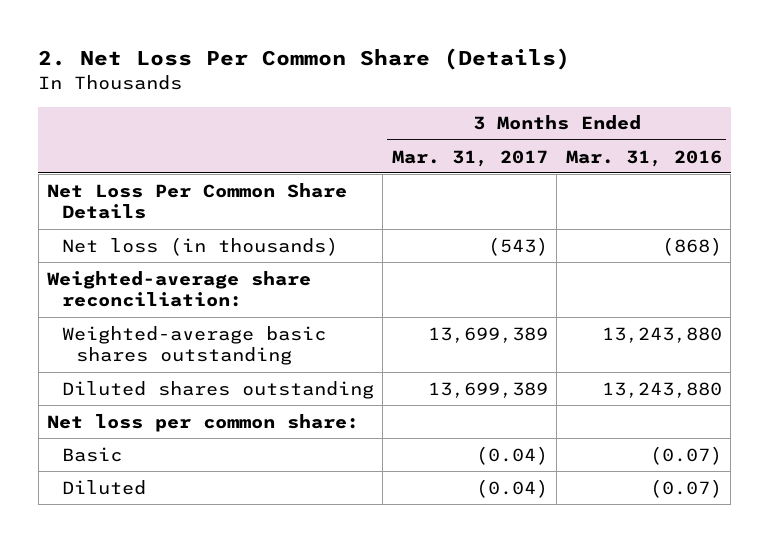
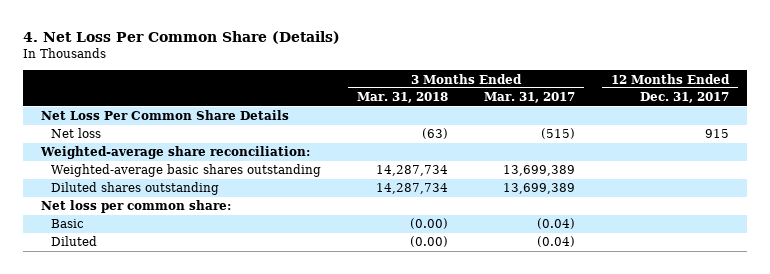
- 2. Net Loss Per Common Share (Details)
+ 4. Net Loss Per Common Share (Details)
- | 3 Months Ended Mar. 31, 2017 | 3 Months Ended Mar. 31, 2016
+ | 3 Months Ended Mar. 31, 2018 | 3 Months Ended Mar. 31, 2017 | 12 Months Ended Dec. 31, 2017
- Net loss (in thousands) | (543) | (868)
+ Net loss | (63) | (515) | 915

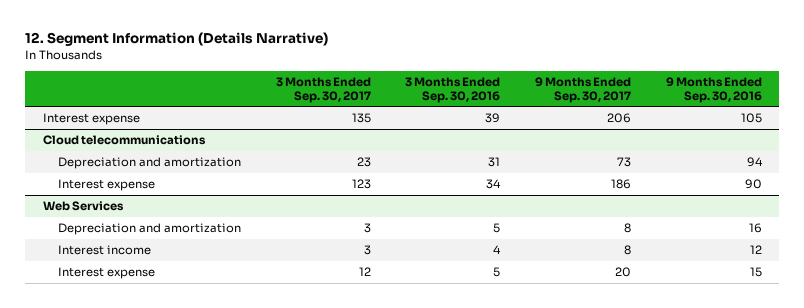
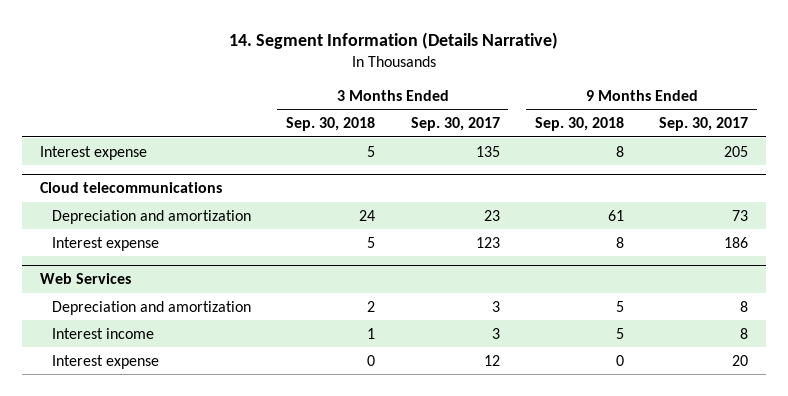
- 12. Segment Information (Details Narrative)
+ 14. Segment Information (Details Narrative)
- | 3 Months Ended Sep. 30, 2017 | 3 Months Ended Sep. 30, 2016 | 9 Months Ended Sep. 30, 2017 | 9 Months Ended Sep. 30, 2016
+ | 3 Months Ended Sep. 30, 2018 | 3 Months Ended Sep. 30, 2017 | 9 Months Ended Sep. 30, 2018 | 9 Months Ended Sep. 30, 2017
- Interest expense | 135 | 39 | 206 | 105
+ Interest expense | 5 | 135 | 8 | 205

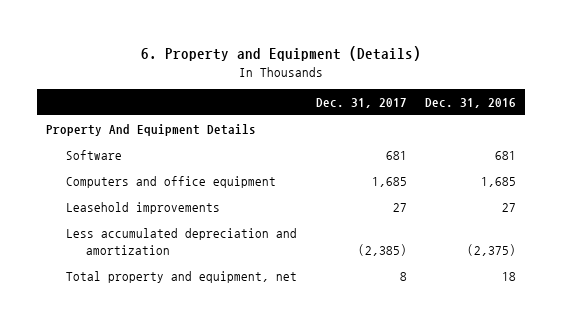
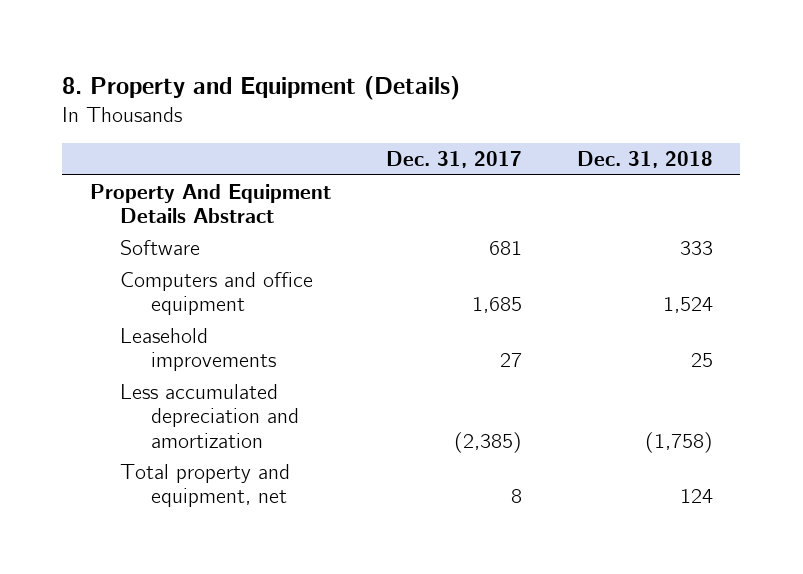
- 6. Property and Equipment (Details)
+ 8. Property and Equipment (Details)
- | Dec. 31, 2017 | Dec. 31, 2016
+ | Dec. 31, 2017 | Dec. 31, 2018
- Property And Equipment Details
+ Property And Equipment Details Abstract

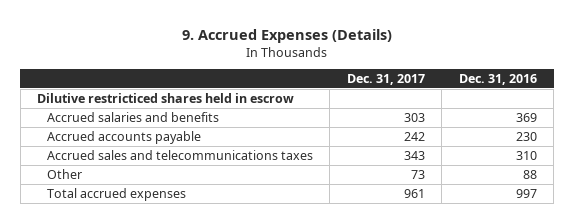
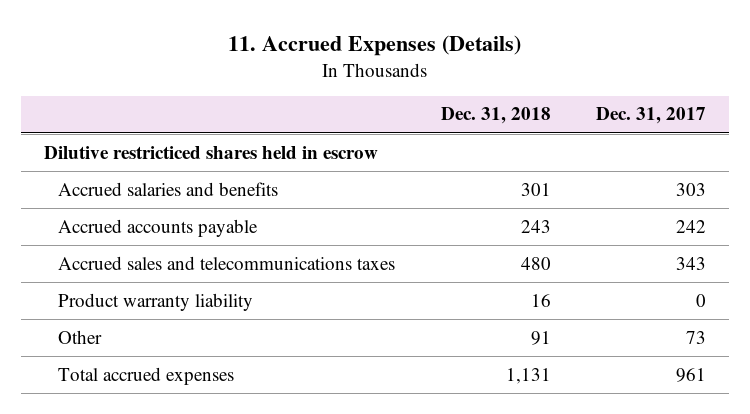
- 9. Accrued Expenses (Details)
+ 11. Accrued Expenses (Details)
- | Dec. 31, 2017 | Dec. 31, 2016
+ | Dec. 31, 2018 | Dec. 31, 2017
+ Product warranty liability | 16 | 0

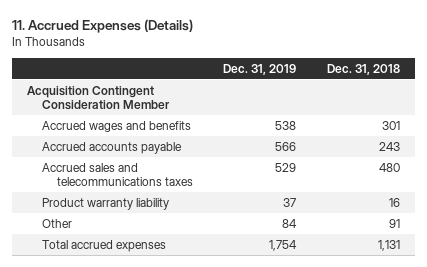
- | Dec. 31, 2018 | Dec. 31, 2017
+ | Dec. 31, 2019 | Dec. 31, 2018
- Dilutive restricticed shares held in escrow
- Accrued salaries and benefits | 301 | 303
+ Acquisition Contingent Consideration Member
+ Accrued wages and benefits | 538 | 301

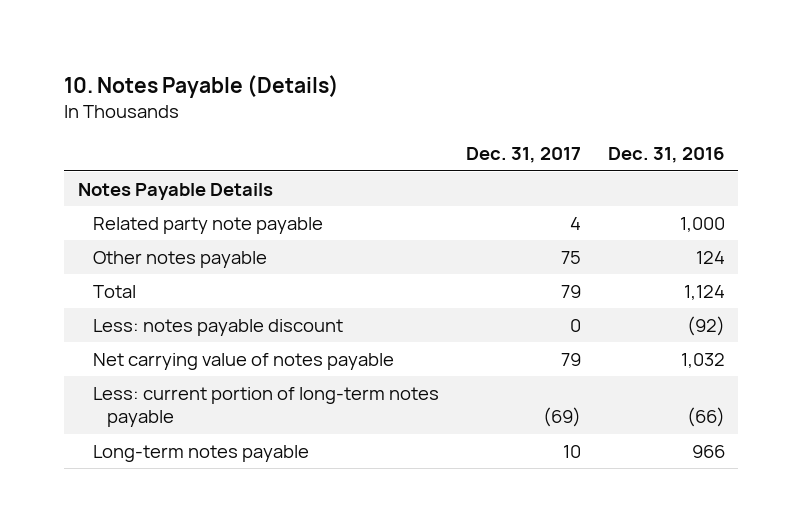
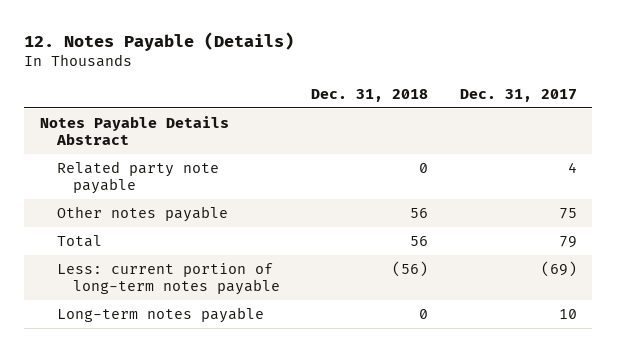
- 10. Notes Payable (Details)
+ 12. Notes Payable (Details)
- | Dec. 31, 2017 | Dec. 31, 2016
+ | Dec. 31, 2018 | Dec. 31, 2017
- Notes Payable Details
+ Notes Payable Details Abstract
- Less: notes payable discount | 0 | (92)
- Net carrying value of notes payable | 79 | 1,032

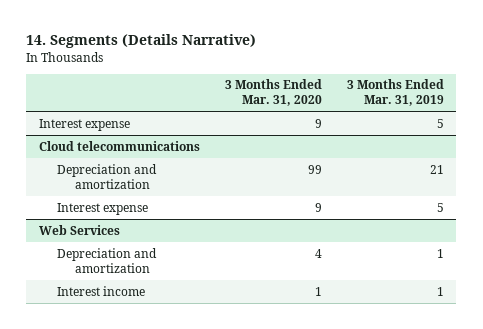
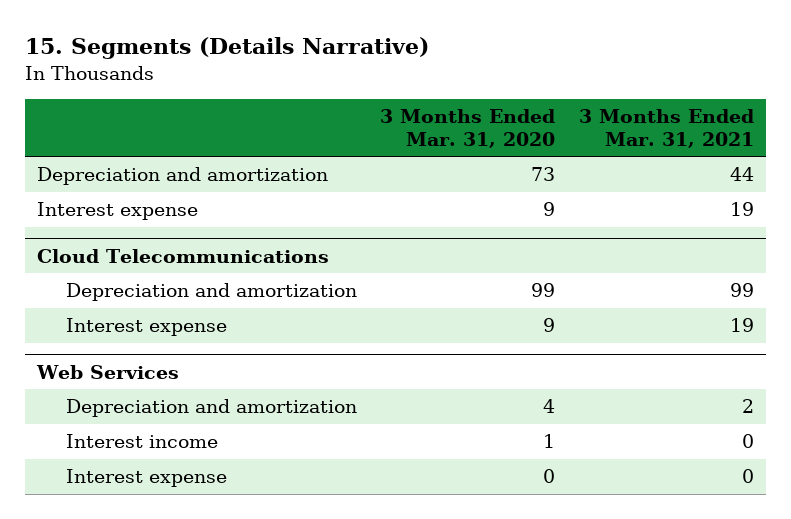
- 14. Segments (Details Narrative)
+ 15. Segments (Details Narrative)
- | 3 Months Ended Mar. 31, 2020 | 3 Months Ended Mar. 31, 2019
+ | 3 Months Ended Mar. 31, 2020 | 3 Months Ended Mar. 31, 2021
+ Depreciation and amortization | 73 | 44
- Cloud telecommunications
+ Cloud Telecommunications
@ Web Services
+ Interest expense | 0 | 0

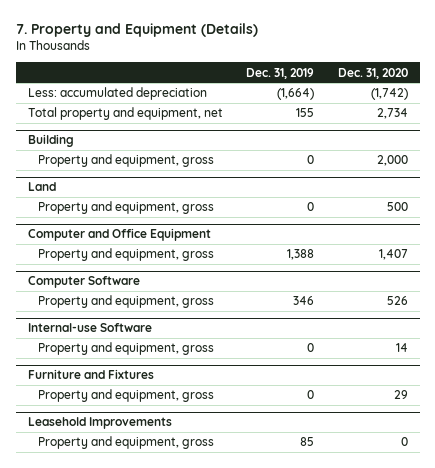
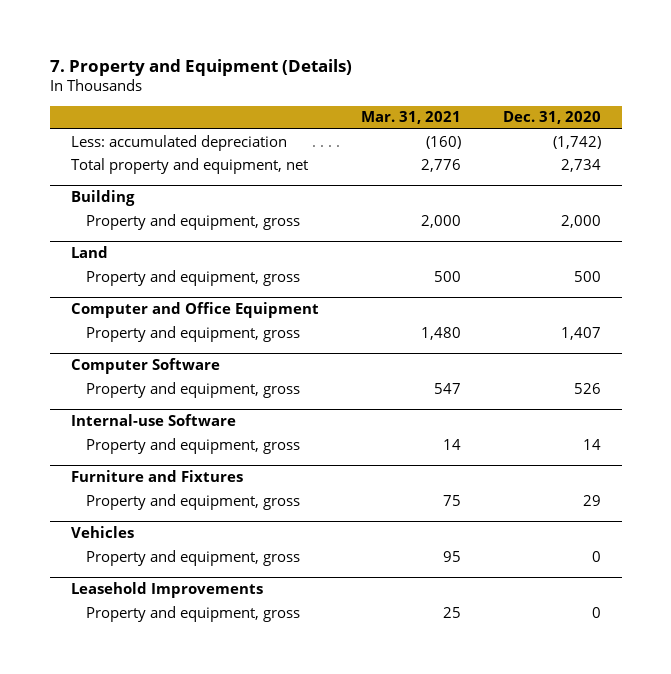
- | Dec. 31, 2019 | Dec. 31, 2020
+ | Mar. 31, 2021 | Dec. 31, 2020
+ Vehicles
+ Property and equipment, gross | 95 | 0

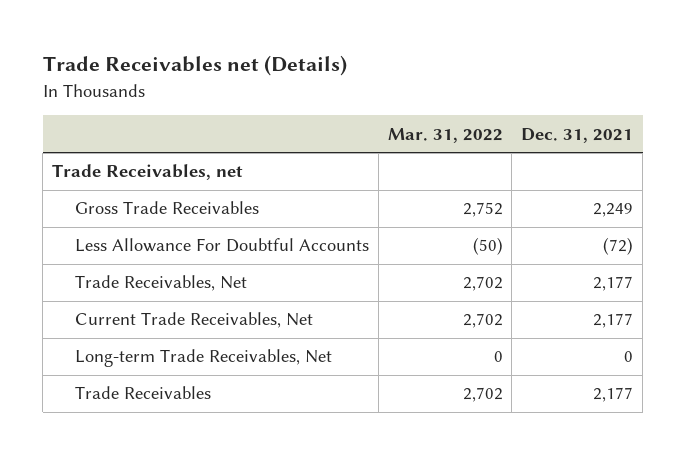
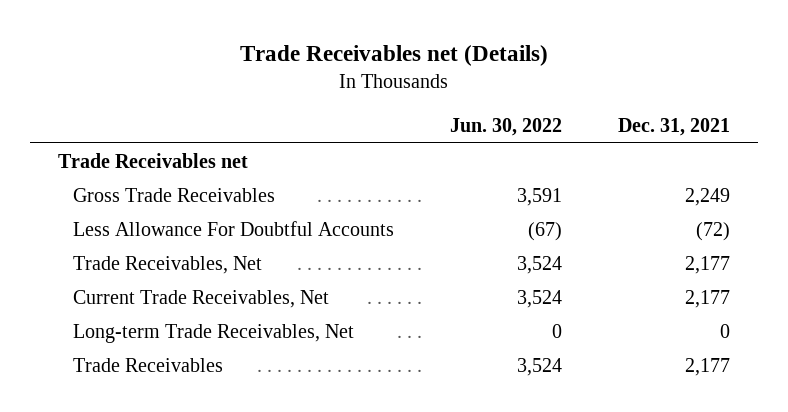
- | Mar. 31, 2022 | Dec. 31, 2021
+ | Jun. 30, 2022 | Dec. 31, 2021
- Trade Receivables, net
+ Trade Receivables net

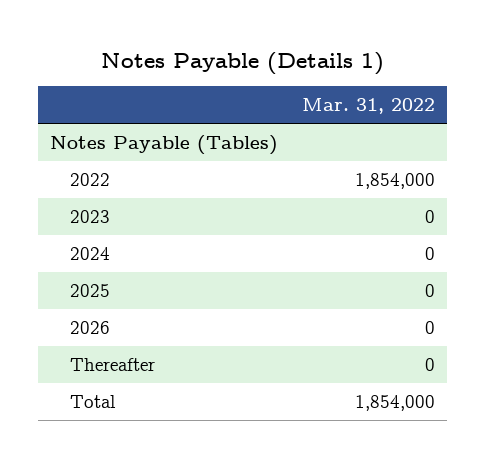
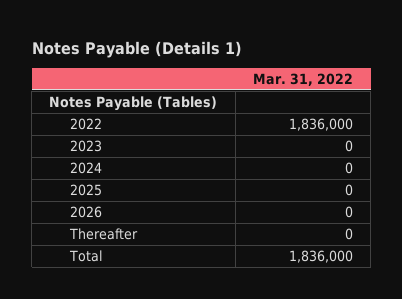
- 2022 | 1,854,000
+ 2022 | 1,836,000
- Total | 1,854,000
+ Total | 1,836,000

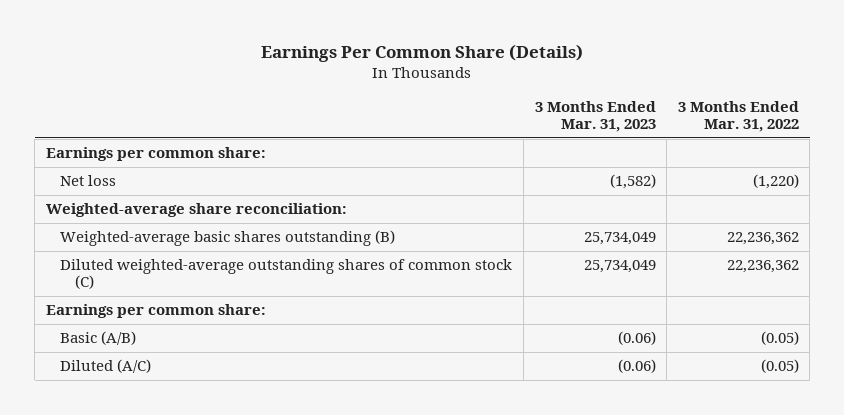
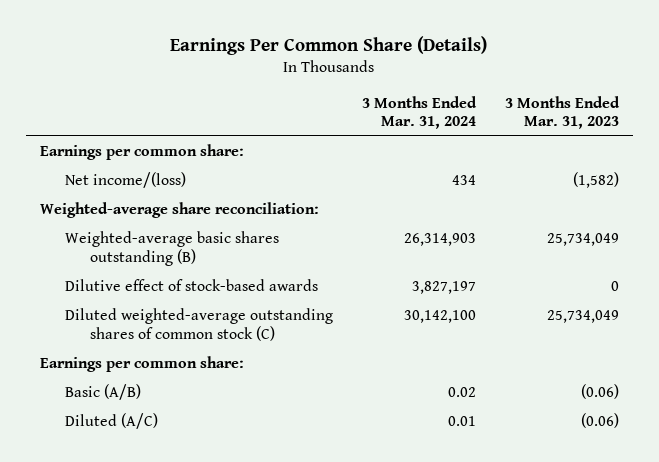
- | 3 Months Ended Mar. 31, 2023 | 3 Months Ended Mar. 31, 2022
+ | 3 Months Ended Mar. 31, 2024 | 3 Months Ended Mar. 31, 2023
- Net loss | (1,582) | (1,220)
+ Net income/(loss) | 434 | (1,582)
+ Dilutive effect of stock-based awards | 3,827,197 | 0

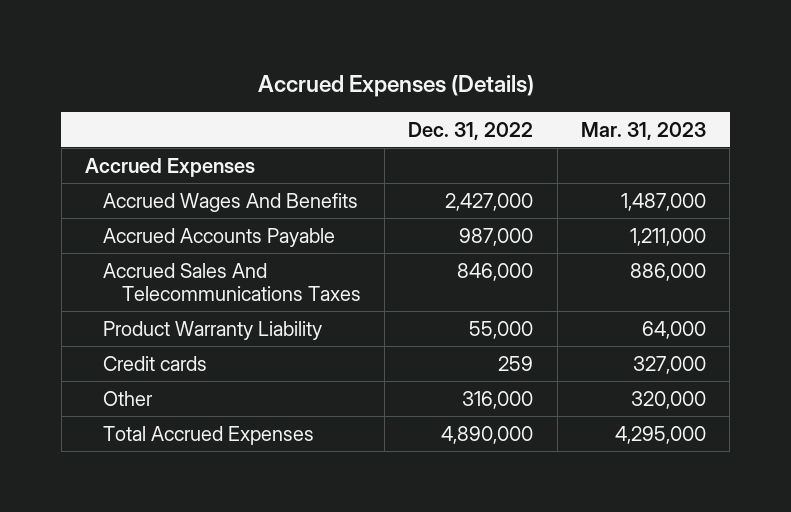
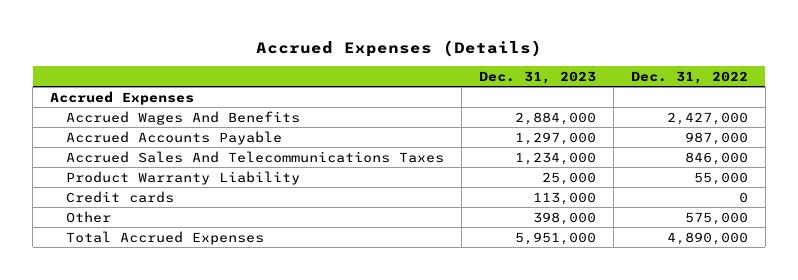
- | Dec. 31, 2022 | Mar. 31, 2023
+ | Dec. 31, 2023 | Dec. 31, 2022
- Credit cards | 259 | 327,000
- Other | 316,000 | 320,000
+ Credit cards | 113,000 | 0
+ Other | 398,000 | 575,000

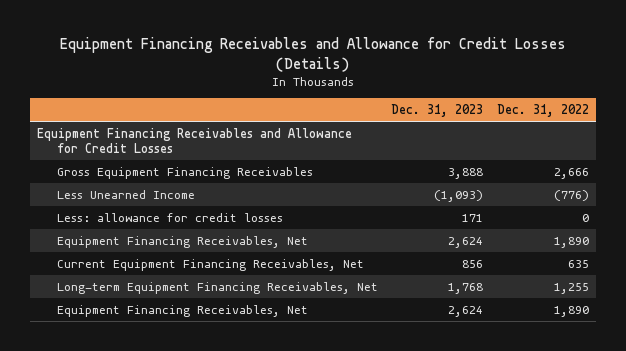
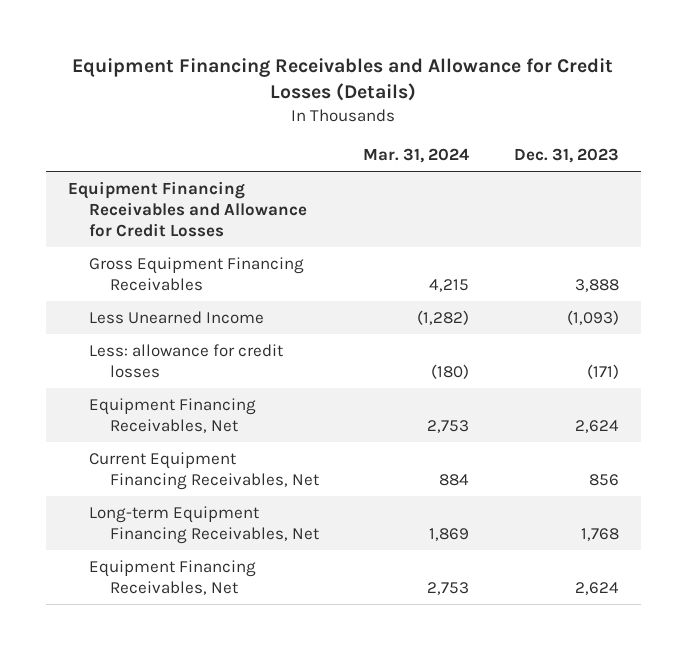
- | Dec. 31, 2023 | Dec. 31, 2022
+ | Mar. 31, 2024 | Dec. 31, 2023
- Less: allowance for credit losses | 171 | 0
+ Less: allowance for credit losses | (180) | (171)

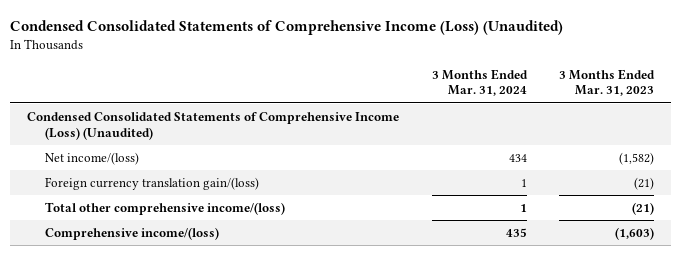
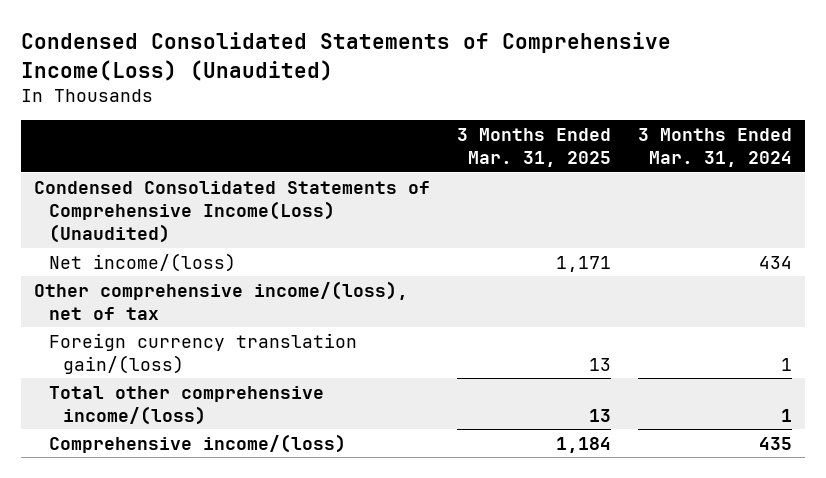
- Condensed Consolidated Statements of Comprehensive Income (Loss) (Unaudited)
+ Condensed Consolidated Statements of Comprehensive Income(Loss) (Unaudited)
- | 3 Months Ended Mar. 31, 2024 | 3 Months Ended Mar. 31, 2023
+ | 3 Months Ended Mar. 31, 2025 | 3 Months Ended Mar. 31, 2024
- Condensed Consolidated Statements of Comprehensive Income (Loss) (Unaudited)
+ Condensed Consolidated Statements of Comprehensive Income(Loss) (Unaudited)
+ Other comprehensive income/(loss), net of tax

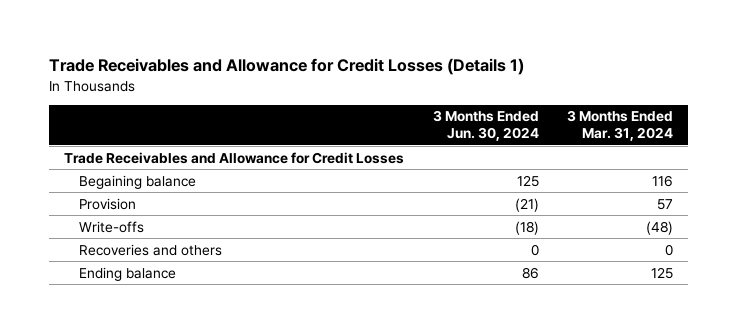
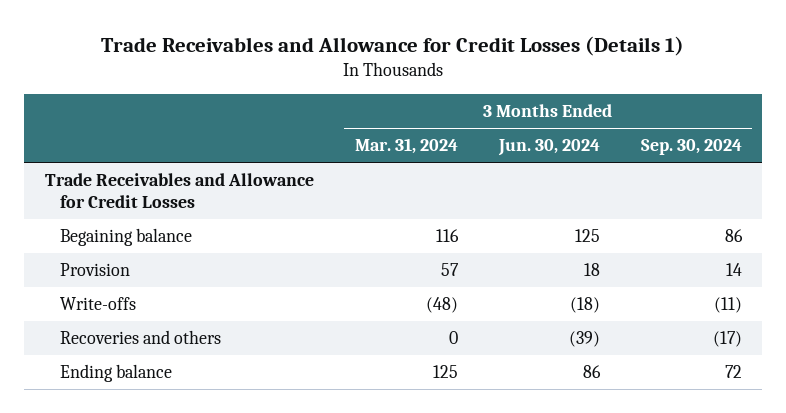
- | 3 Months Ended Jun. 30, 2024 | 3 Months Ended Mar. 31, 2024
+ | 3 Months Ended Mar. 31, 2024 | 3 Months Ended Jun. 30, 2024 | 3 Months Ended Sep. 30, 2024
- Provision | (21) | 57
+ Provision | 57 | 18 | 14
- Recoveries and others | 0 | 0
+ Recoveries and others | 0 | (39) | (17)

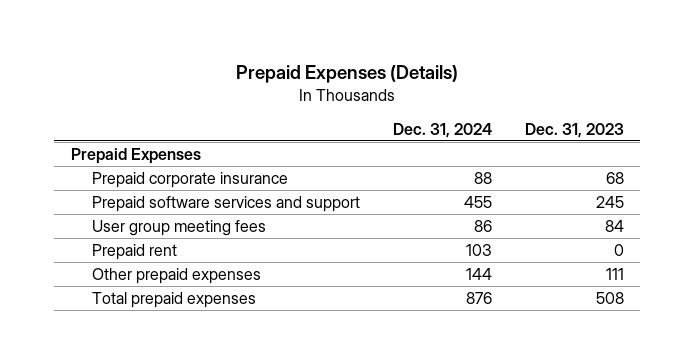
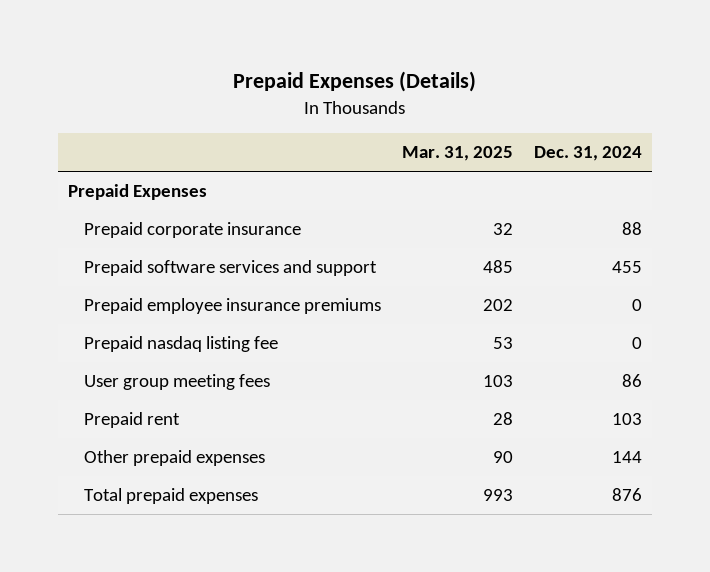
- | Dec. 31, 2024 | Dec. 31, 2023
+ | Mar. 31, 2025 | Dec. 31, 2024
+ Prepaid employee insurance premiums | 202 | 0
+ Prepaid nasdaq listing fee | 53 | 0

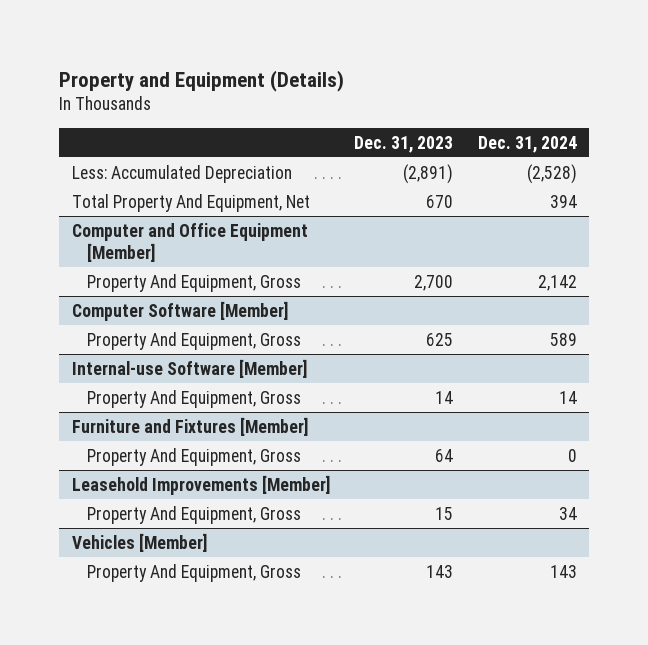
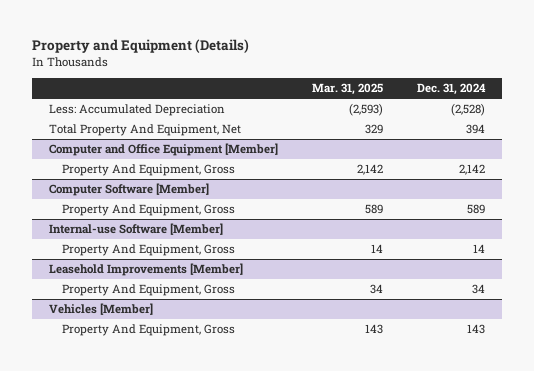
- | Dec. 31, 2023 | Dec. 31, 2024
+ | Mar. 31, 2025 | Dec. 31, 2024
- Furniture and Fixtures [Member]
- Property And Equipment, Gross | 64 | 0

